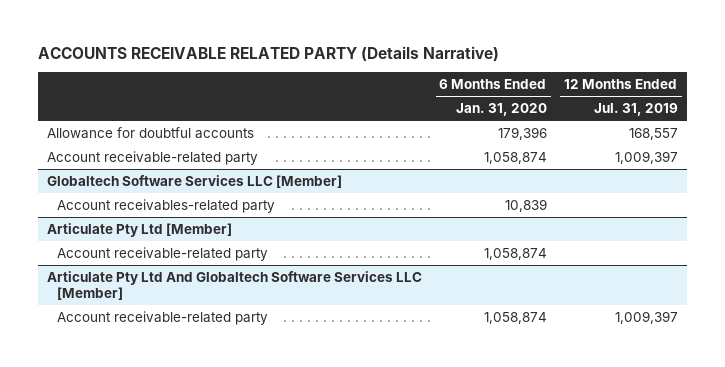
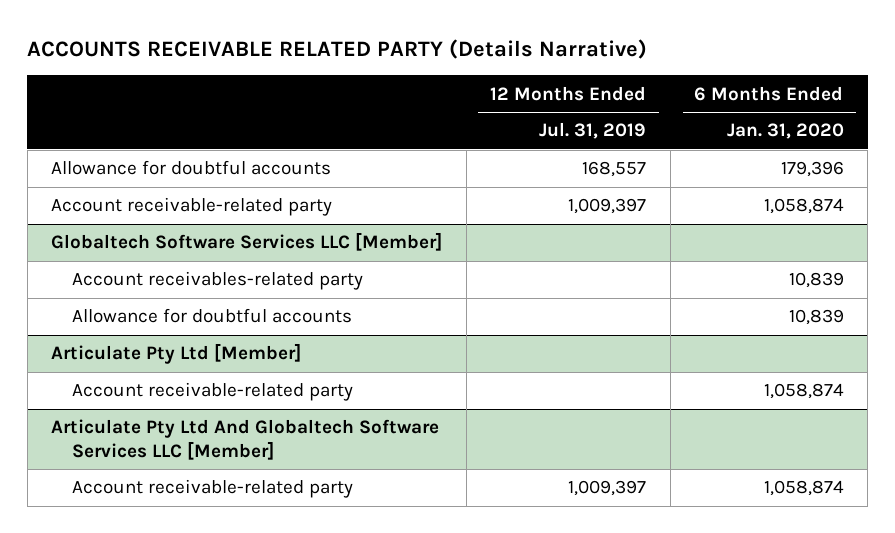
- | 6 Months Ended Jan. 31, 2020 | 12 Months Ended Jul. 31, 2019
+ | 12 Months Ended Jul. 31, 2019 | 6 Months Ended Jan. 31, 2020
@ Globaltech Software Services LLC [Member]
+ Allowance for doubtful accounts | | 10,839

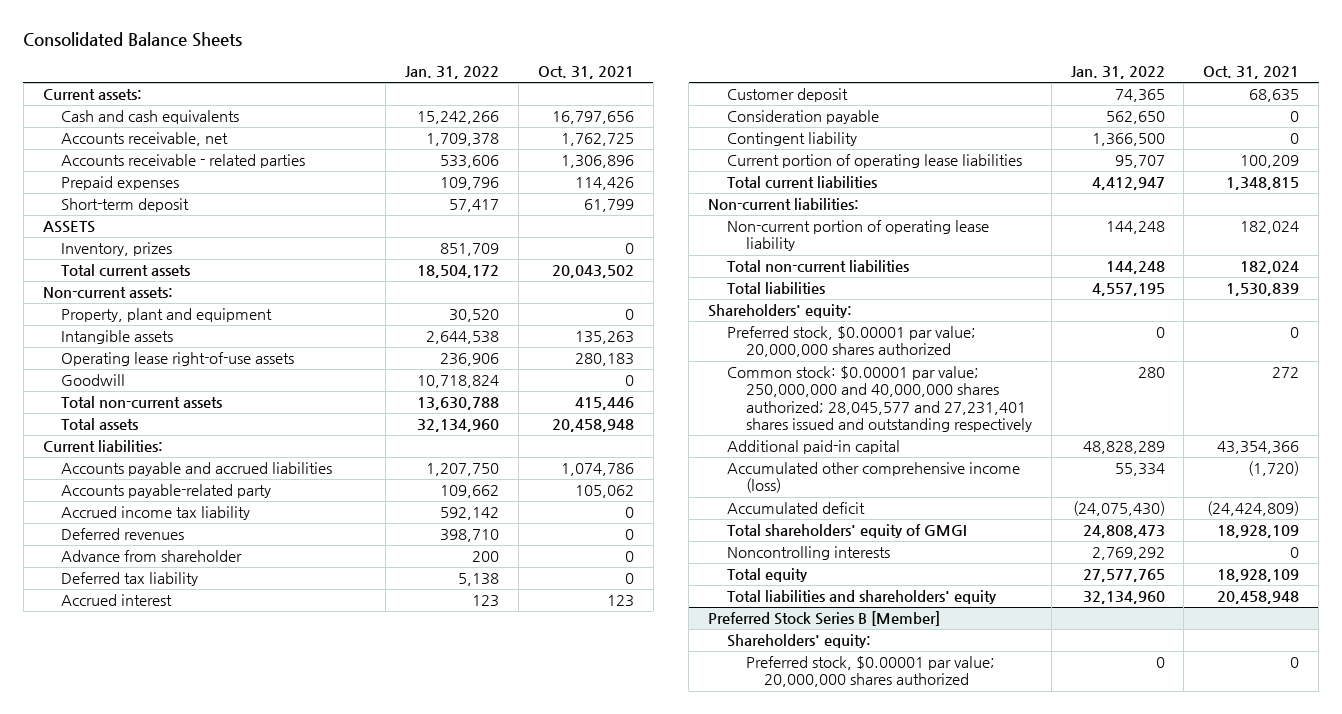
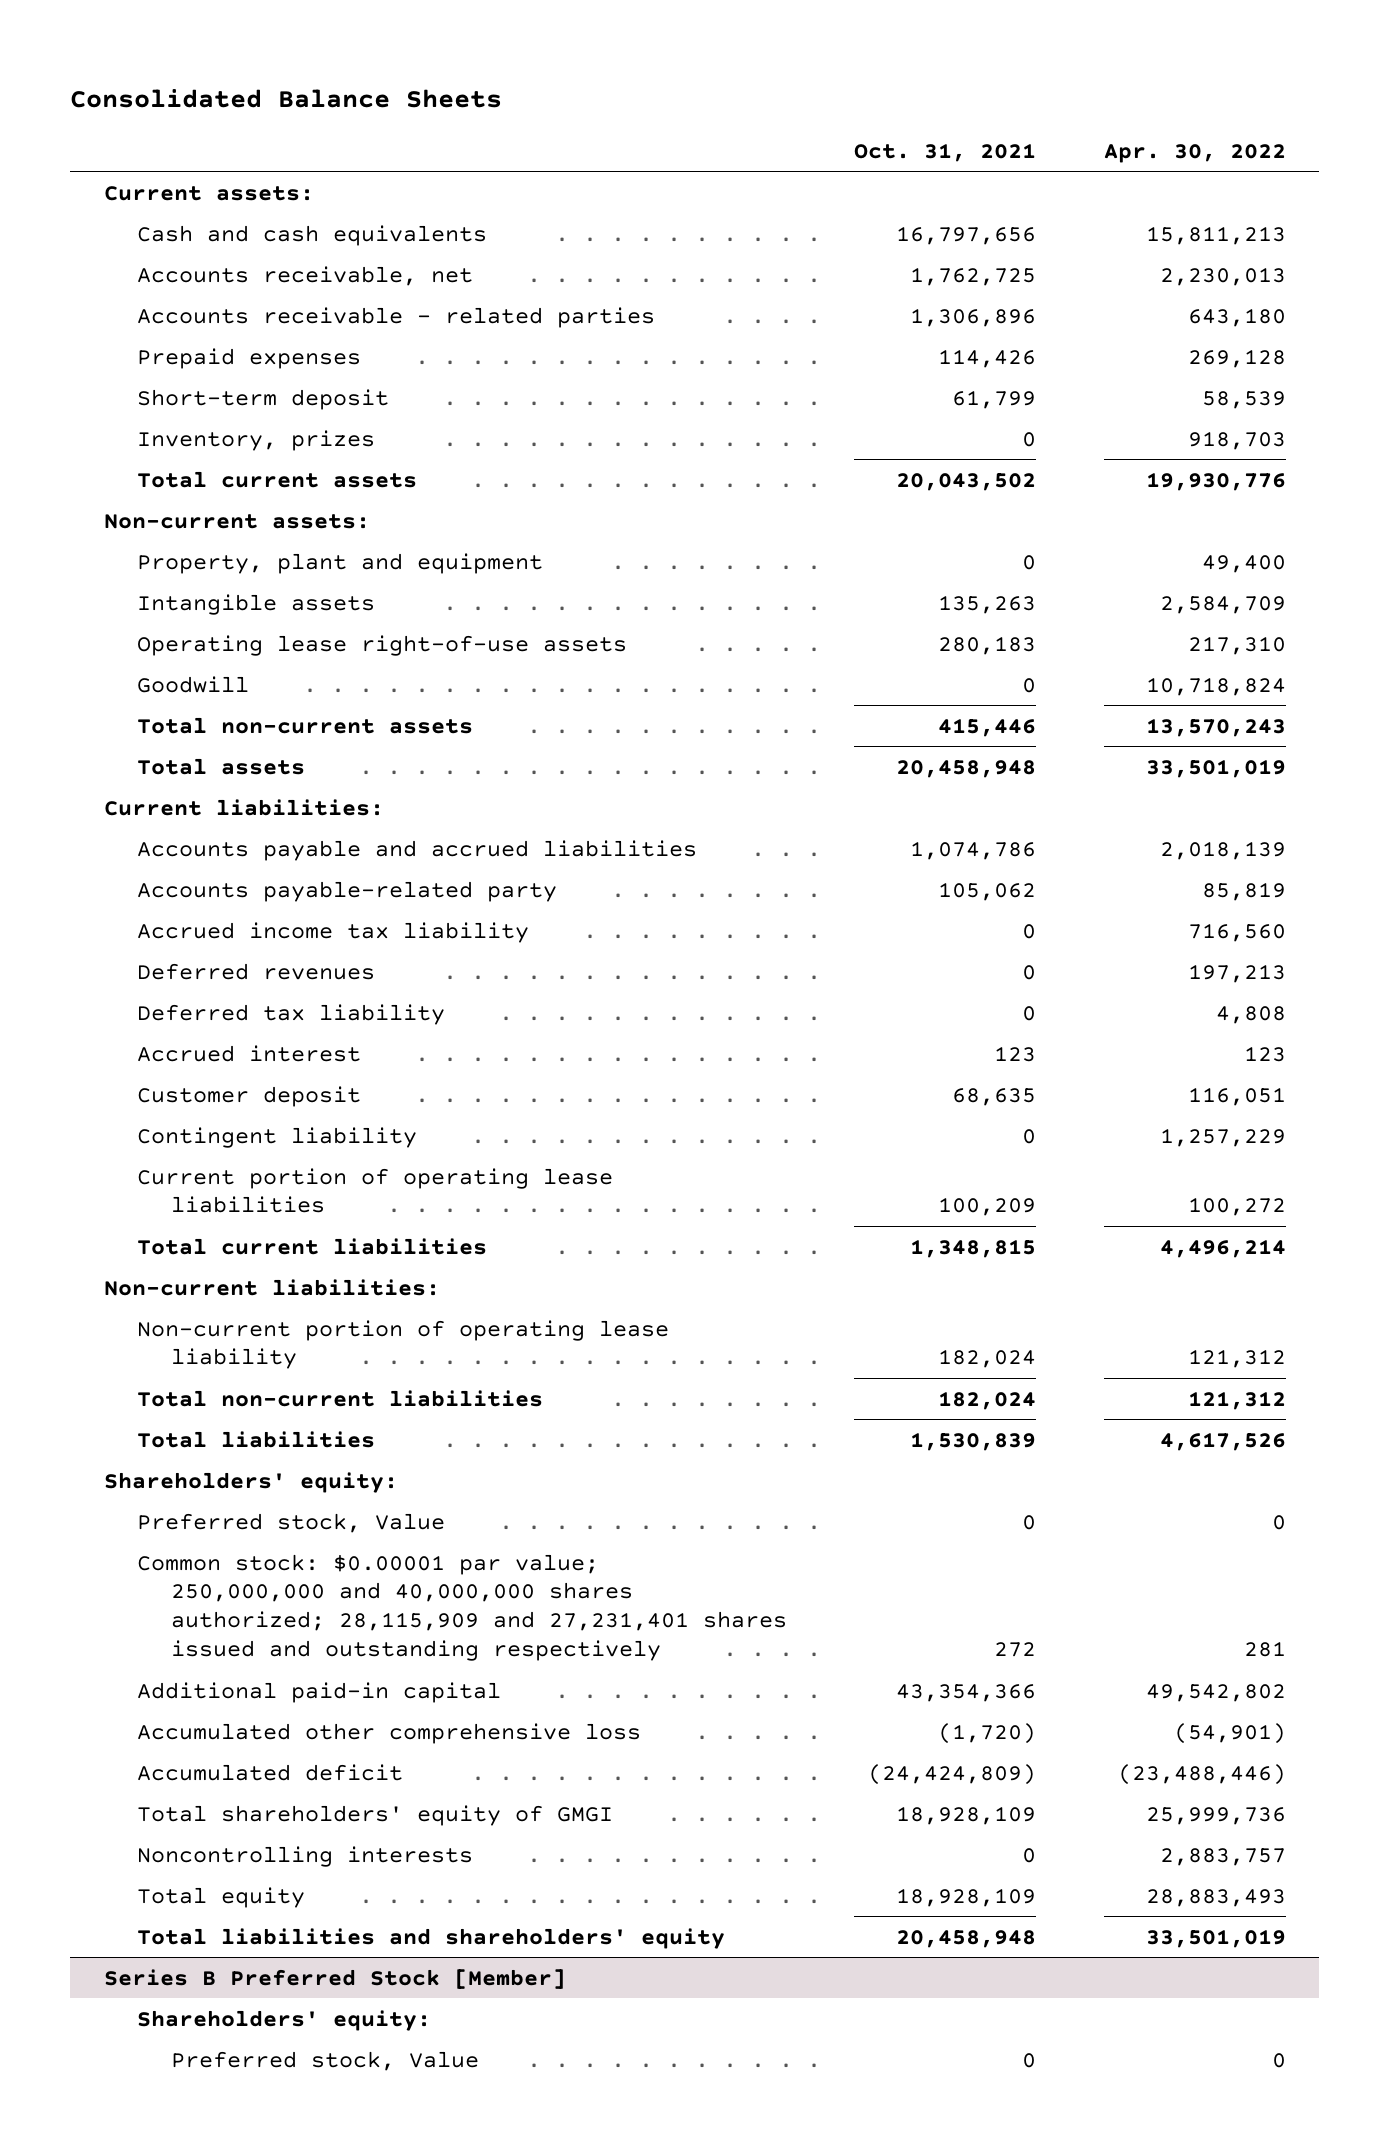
- | Jan. 31, 2022 | Oct. 31, 2021
+ | Oct. 31, 2021 | Apr. 30, 2022
- ASSETS
- Advance from shareholder | 200 | 0
- Consideration payable | 562,650 | 0
- Preferred stock, $0.00001 par value; 20,000,000 shares authorized | 0 | 0
- Common stock: $0.00001 par value; 250,000,000 and 40,000,000 shares authorized; 28,045,577 and 27,231,401 shares issued and outstanding respectively | 280 | 272
+ Preferred stock, Value | 0 | 0
+ Common stock: $0.00001 par value; 250,000,000 and 40,000,000 shares authorized; 28,115,909 and 27,231,401 shares issued and outstanding respectively | 272 | 281
- Accumulated other comprehensive income (loss) | 55,334 | (1,720)
+ Accumulated other comprehensive loss | (1,720) | (54,901)
- Preferred Stock Series B [Member]
+ Series B Preferred Stock [Member]
- Preferred stock, $0.00001 par value; 20,000,000 shares authorized | 0 | 0
+ Preferred stock, Value | 0 | 0

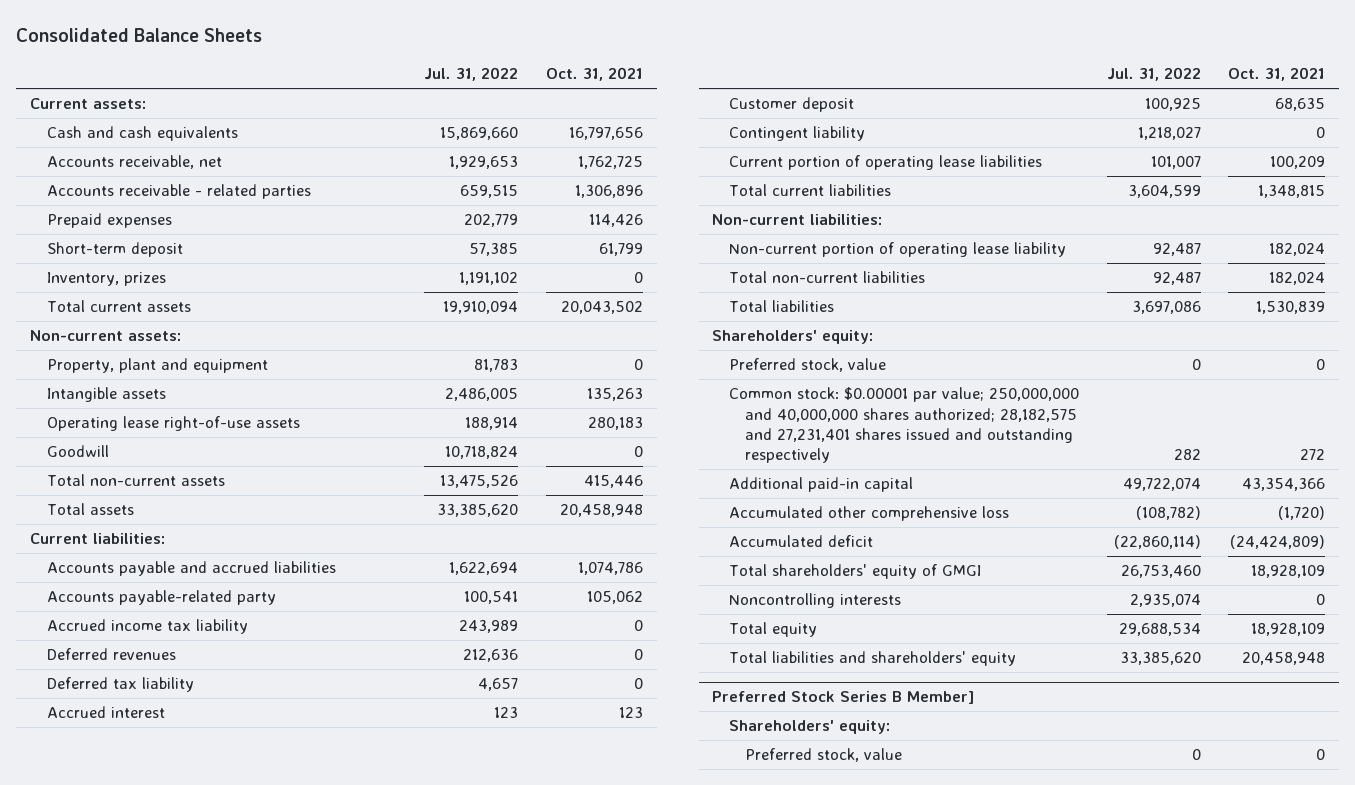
- | Oct. 31, 2021 | Apr. 30, 2022
+ | Jul. 31, 2022 | Oct. 31, 2021
- Preferred stock, Value | 0 | 0
- Common stock: $0.00001 par value; 250,000,000 and 40,000,000 shares authorized; 28,115,909 and 27,231,401 shares issued and outstanding respectively | 272 | 281
+ Preferred stock, value | 0 | 0
+ Common stock: $0.00001 par value; 250,000,000 and 40,000,000 shares authorized; 28,182,575 and 27,231,401 shares issued and outstanding respectively | 282 | 272
- Series B Preferred Stock [Member]
+ Preferred Stock Series B Member]
- Preferred stock, Value | 0 | 0
+ Preferred stock, value | 0 | 0

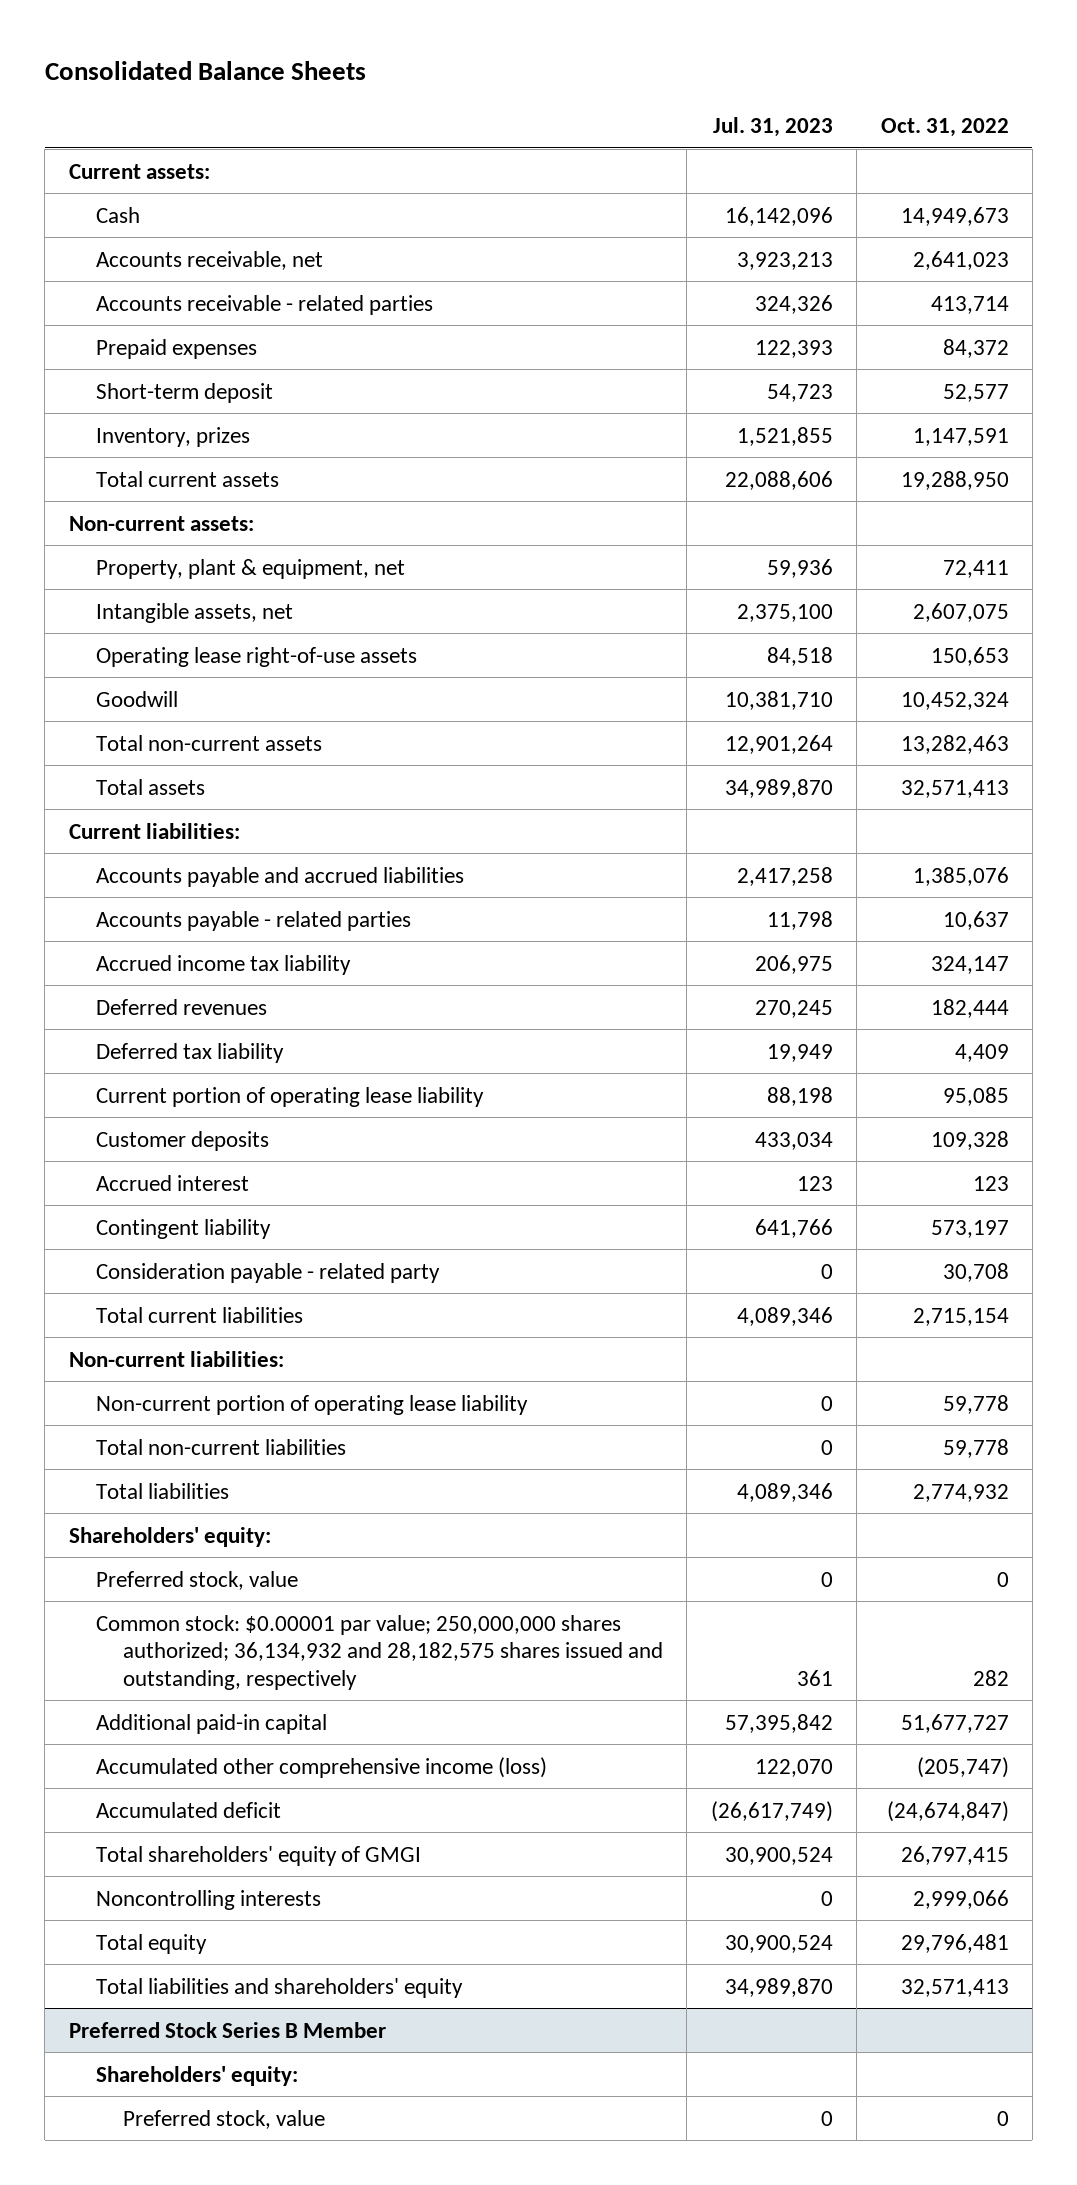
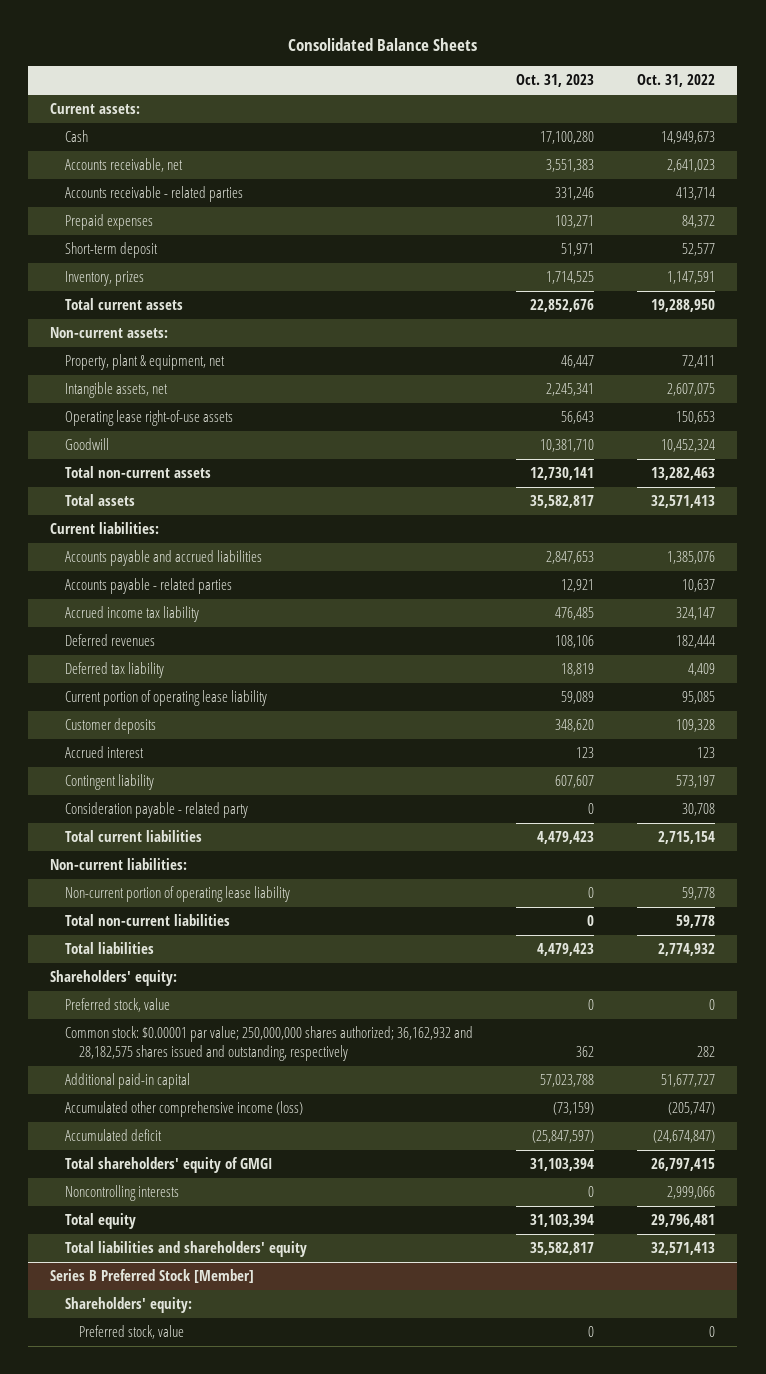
- | Jul. 31, 2023 | Oct. 31, 2022
+ | Oct. 31, 2023 | Oct. 31, 2022
- Common stock: $0.00001 par value; 250,000,000 shares authorized; 36,134,932 and 28,182,575 shares issued and outstanding, respectively | 361 | 282
+ Common stock: $0.00001 par value; 250,000,000 shares authorized; 36,162,932 and 28,182,575 shares issued and outstanding, respectively | 362 | 282
- Preferred Stock Series B Member
+ Series B Preferred Stock [Member]

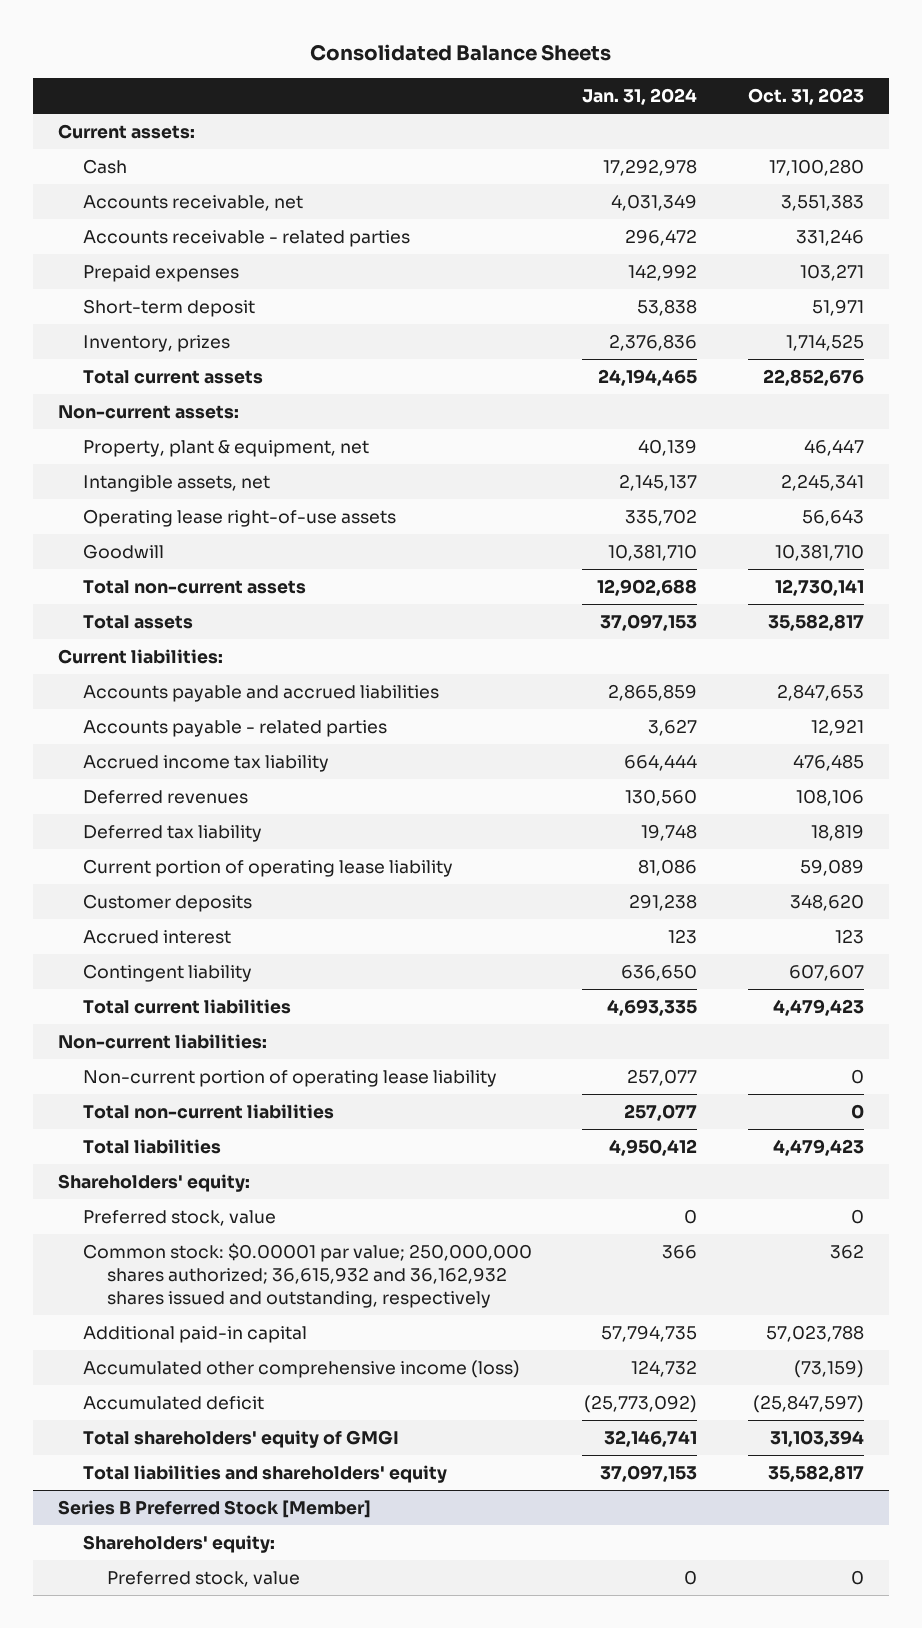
- | Oct. 31, 2023 | Oct. 31, 2022
+ | Jan. 31, 2024 | Oct. 31, 2023
- Consideration payable - related party | 0 | 30,708
- Common stock: $0.00001 par value; 250,000,000 shares authorized; 36,162,932 and 28,182,575 shares issued and outstanding, respectively | 362 | 282
+ Common stock: $0.00001 par value; 250,000,000 shares authorized; 36,615,932 and 36,162,932 shares issued and outstanding, respectively | 366 | 362
- Noncontrolling interests | 0 | 2,999,066
- Total equity | 31,103,394 | 29,796,481

